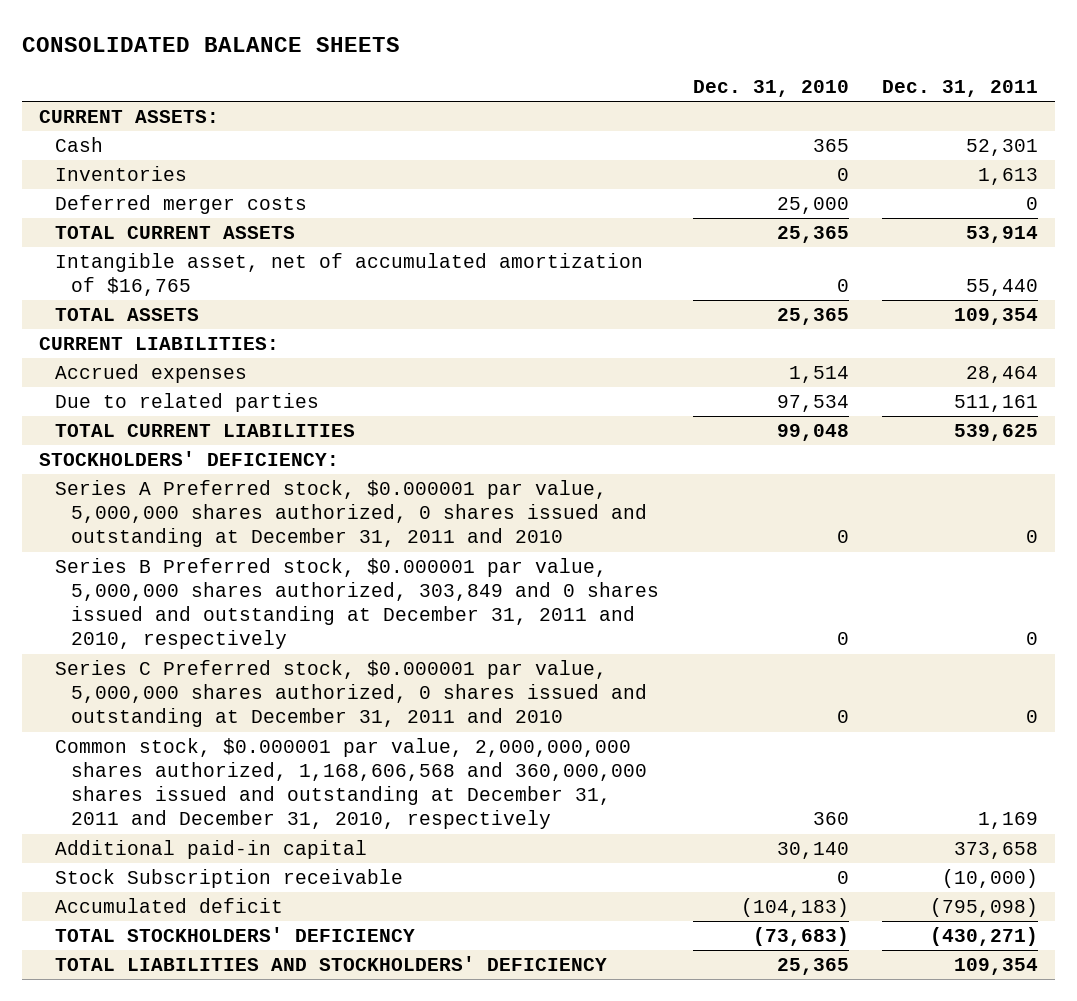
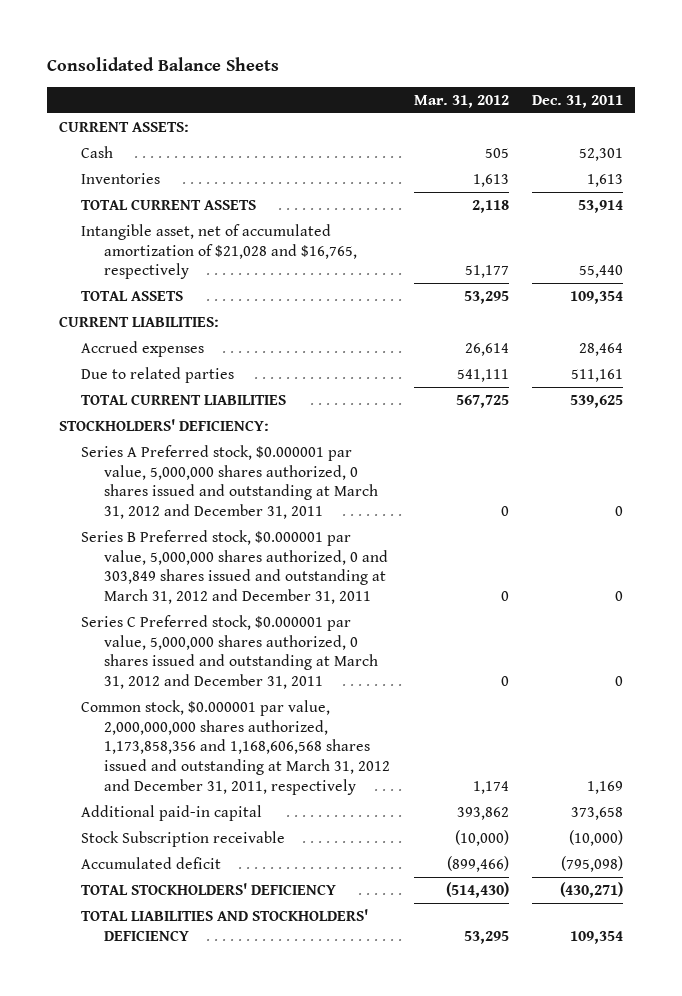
- CONSOLIDATED BALANCE SHEETS
+ Consolidated Balance Sheets
- | Dec. 31, 2010 | Dec. 31, 2011
+ | Mar. 31, 2012 | Dec. 31, 2011
- Deferred merger costs | 25,000 | 0
- Intangible asset, net of accumulated amortization of $16,765 | 0 | 55,440
+ Intangible asset, net of accumulated amortization of $21,028 and $16,765, respectively | 51,177 | 55,440
- Series A Preferred stock, $0.000001 par value, 5,000,000 shares authorized, 0 shares issued and outstanding at December 31, 2011 and 2010 | 0 | 0
- Series B Preferred stock, $0.000001 par value, 5,000,000 shares authorized, 303,849 and 0 shares issued and outstanding at December 31, 2011 and 2010, respectively | 0 | 0
- Series C Preferred stock, $0.000001 par value, 5,000,000 shares authorized, 0 shares issued and outstanding at December 31, 2011 and 2010 | 0 | 0
- Common stock, $0.000001 par value, 2,000,000,000 shares authorized, 1,168,606,568 and 360,000,000 shares issued and outstanding at December 31, 2011 and December 31, 2010, respectively | 360 | 1,169
+ Series A Preferred stock, $0.000001 par value, 5,000,000 shares authorized, 0 shares issued and outstanding at March 31, 2012 and December 31, 2011 | 0 | 0
+ Series B Preferred stock, $0.000001 par value, 5,000,000 shares authorized, 0 and 303,849 shares issued and outstanding at March 31, 2012 and December 31, 2011 | 0 | 0
+ Series C Preferred stock, $0.000001 par value, 5,000,000 shares authorized, 0 shares issued and outstanding at March 31, 2012 and December 31, 2011 | 0 | 0
+ Common stock, $0.000001 par value, 2,000,000,000 shares authorized, 1,173,858,356 and 1,168,606,568 shares issued and outstanding at March 31, 2012 and December 31, 2011, respectively | 1,174 | 1,169

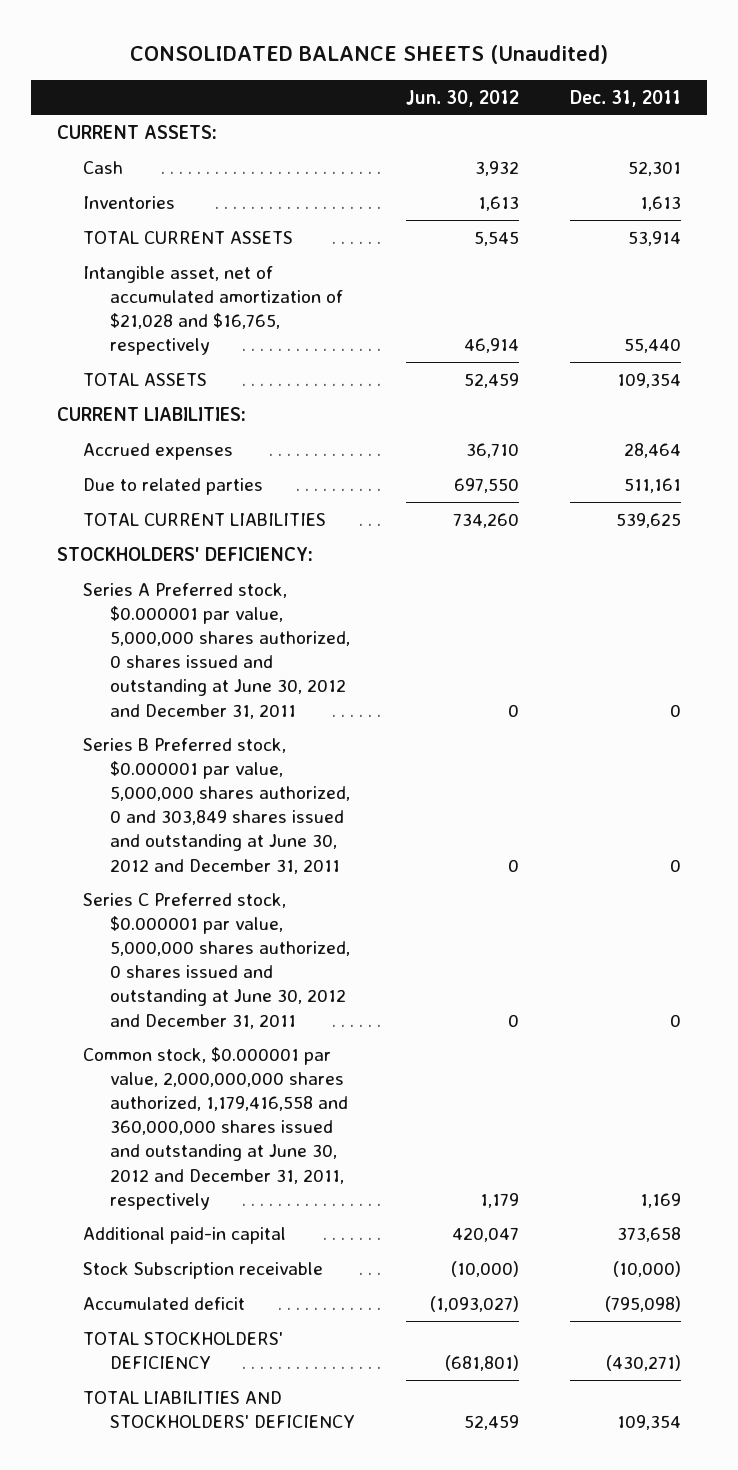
- Consolidated Balance Sheets
+ CONSOLIDATED BALANCE SHEETS (Unaudited)
- | Mar. 31, 2012 | Dec. 31, 2011
+ | Jun. 30, 2012 | Dec. 31, 2011
- Series A Preferred stock, $0.000001 par value, 5,000,000 shares authorized, 0 shares issued and outstanding at March 31, 2012 and December 31, 2011 | 0 | 0
- Series B Preferred stock, $0.000001 par value, 5,000,000 shares authorized, 0 and 303,849 shares issued and outstanding at March 31, 2012 and December 31, 2011 | 0 | 0
- Series C Preferred stock, $0.000001 par value, 5,000,000 shares authorized, 0 shares issued and outstanding at March 31, 2012 and December 31, 2011 | 0 | 0
- Common stock, $0.000001 par value, 2,000,000,000 shares authorized, 1,173,858,356 and 1,168,606,568 shares issued and outstanding at March 31, 2012 and December 31, 2011, respectively | 1,174 | 1,169
+ Series A Preferred stock, $0.000001 par value, 5,000,000 shares authorized, 0 shares issued and outstanding at June 30, 2012 and December 31, 2011 | 0 | 0
+ Series B Preferred stock, $0.000001 par value, 5,000,000 shares authorized, 0 and 303,849 shares issued and outstanding at June 30, 2012 and December 31, 2011 | 0 | 0
+ Series C Preferred stock, $0.000001 par value, 5,000,000 shares authorized, 0 shares issued and outstanding at June 30, 2012 and December 31, 2011 | 0 | 0
+ Common stock, $0.000001 par value, 2,000,000,000 shares authorized, 1,179,416,558 and 360,000,000 shares issued and outstanding at June 30, 2012 and December 31, 2011, respectively | 1,179 | 1,169

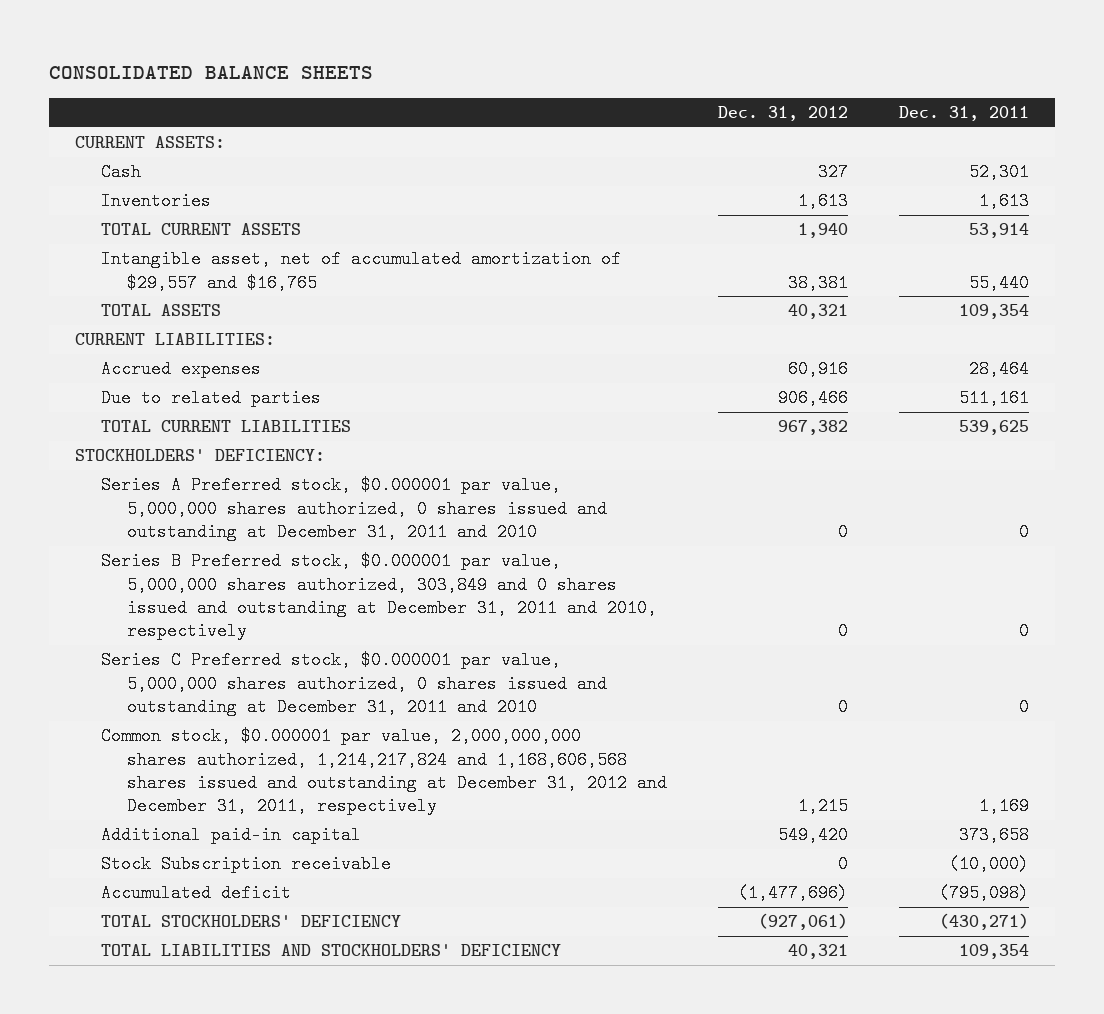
- CONSOLIDATED BALANCE SHEETS (Unaudited)
+ CONSOLIDATED BALANCE SHEETS
- | Jun. 30, 2012 | Dec. 31, 2011
+ | Dec. 31, 2012 | Dec. 31, 2011
- Intangible asset, net of accumulated amortization of $21,028 and $16,765, respectively | 46,914 | 55,440
+ Intangible asset, net of accumulated amortization of $29,557 and $16,765 | 38,381 | 55,440
- Series A Preferred stock, $0.000001 par value, 5,000,000 shares authorized, 0 shares issued and outstanding at June 30, 2012 and December 31, 2011 | 0 | 0
- Series B Preferred stock, $0.000001 par value, 5,000,000 shares authorized, 0 and 303,849 shares issued and outstanding at June 30, 2012 and December 31, 2011 | 0 | 0
- Series C Preferred stock, $0.000001 par value, 5,000,000 shares authorized, 0 shares issued and outstanding at June 30, 2012 and December 31, 2011 | 0 | 0
- Common stock, $0.000001 par value, 2,000,000,000 shares authorized, 1,179,416,558 and 360,000,000 shares issued and outstanding at June 30, 2012 and December 31, 2011, respectively | 1,179 | 1,169
+ Series A Preferred stock, $0.000001 par value, 5,000,000 shares authorized, 0 shares issued and outstanding at December 31, 2011 and 2010 | 0 | 0
+ Series B Preferred stock, $0.000001 par value, 5,000,000 shares authorized, 303,849 and 0 shares issued and outstanding at December 31, 2011 and 2010, respectively | 0 | 0
+ Series C Preferred stock, $0.000001 par value, 5,000,000 shares authorized, 0 shares issued and outstanding at December 31, 2011 and 2010 | 0 | 0
+ Common stock, $0.000001 par value, 2,000,000,000 shares authorized, 1,214,217,824 and 1,168,606,568 shares issued and outstanding at December 31, 2012 and December 31, 2011, respectively | 1,215 | 1,169

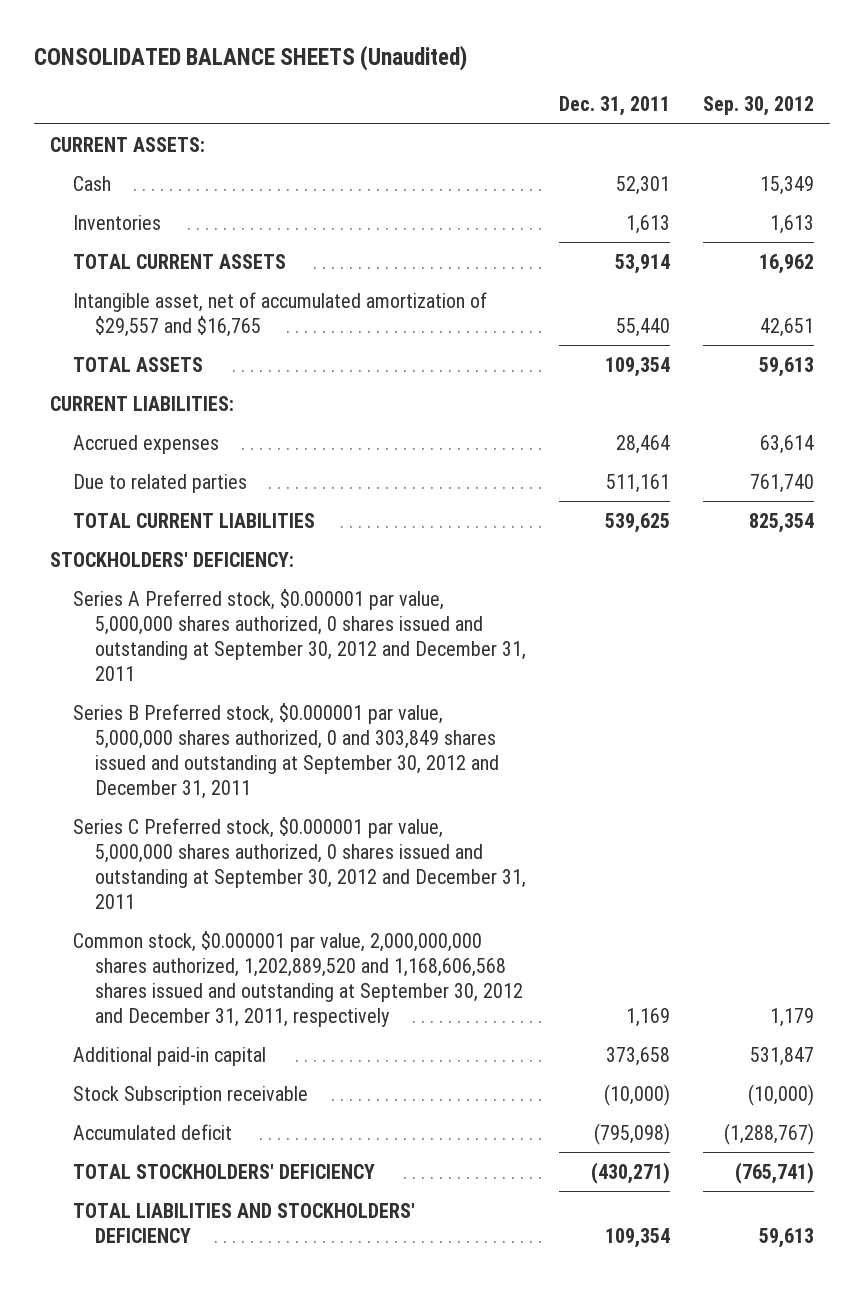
- CONSOLIDATED BALANCE SHEETS
+ CONSOLIDATED BALANCE SHEETS (Unaudited)
- | Dec. 31, 2012 | Dec. 31, 2011
+ | Dec. 31, 2011 | Sep. 30, 2012
- Series A Preferred stock, $0.000001 par value, 5,000,000 shares authorized, 0 shares issued and outstanding at December 31, 2011 and 2010 | 0 | 0
- Series B Preferred stock, $0.000001 par value, 5,000,000 shares authorized, 303,849 and 0 shares issued and outstanding at December 31, 2011 and 2010, respectively | 0 | 0
- Series C Preferred stock, $0.000001 par value, 5,000,000 shares authorized, 0 shares issued and outstanding at December 31, 2011 and 2010 | 0 | 0
- Common stock, $0.000001 par value, 2,000,000,000 shares authorized, 1,214,217,824 and 1,168,606,568 shares issued and outstanding at December 31, 2012 and December 31, 2011, respectively | 1,215 | 1,169
+ Series A Preferred stock, $0.000001 par value, 5,000,000 shares authorized, 0 shares issued and outstanding at September 30, 2012 and December 31, 2011
+ Series B Preferred stock, $0.000001 par value, 5,000,000 shares authorized, 0 and 303,849 shares issued and outstanding at September 30, 2012 and December 31, 2011
+ Series C Preferred stock, $0.000001 par value, 5,000,000 shares authorized, 0 shares issued and outstanding at September 30, 2012 and December 31, 2011
+ Common stock, $0.000001 par value, 2,000,000,000 shares authorized, 1,202,889,520 and 1,168,606,568 shares issued and outstanding at September 30, 2012 and December 31, 2011, respectively | 1,169 | 1,179

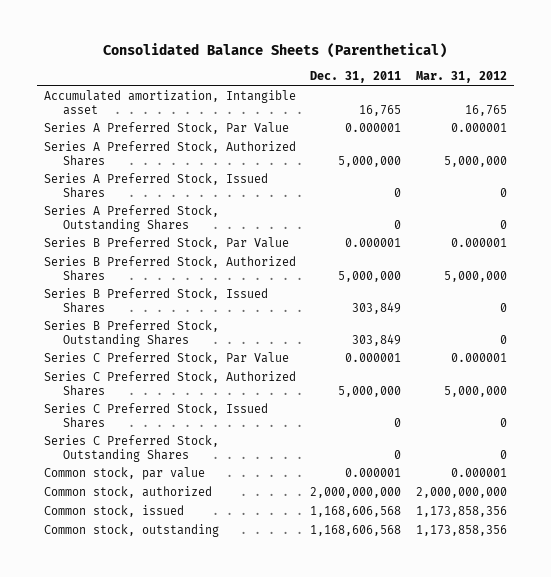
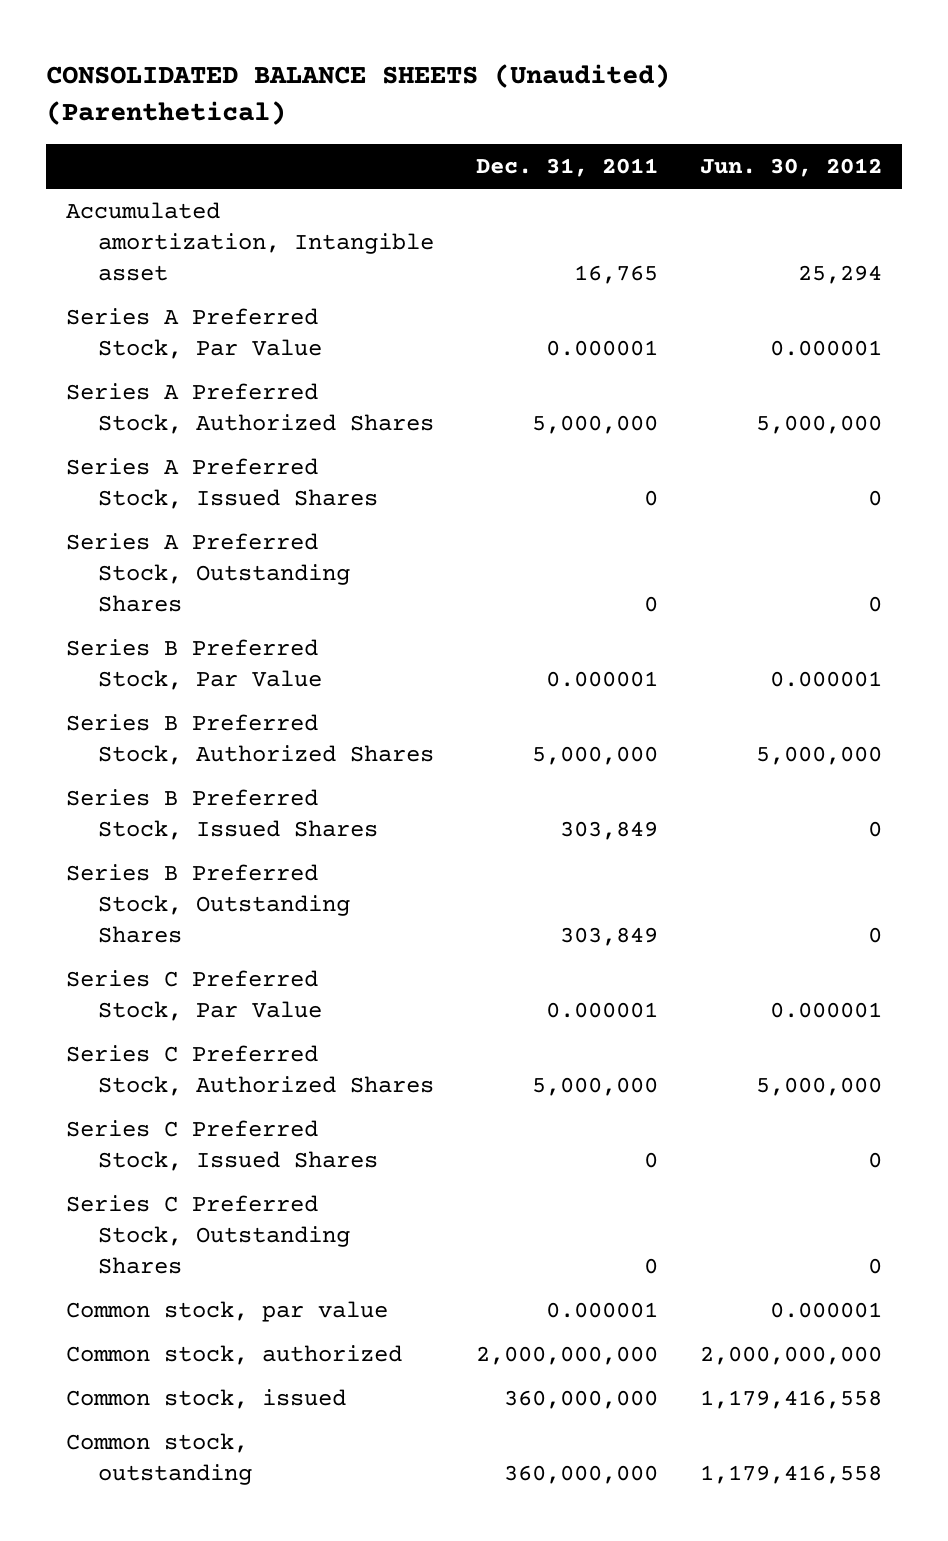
- Consolidated Balance Sheets (Parenthetical)
+ CONSOLIDATED BALANCE SHEETS (Unaudited) (Parenthetical)
- | Dec. 31, 2011 | Mar. 31, 2012
+ | Dec. 31, 2011 | Jun. 30, 2012
- Common stock, issued | 1,168,606,568 | 1,173,858,356
- Common stock, outstanding | 1,168,606,568 | 1,173,858,356
+ Common stock, issued | 360,000,000 | 1,179,416,558
+ Common stock, outstanding | 360,000,000 | 1,179,416,558

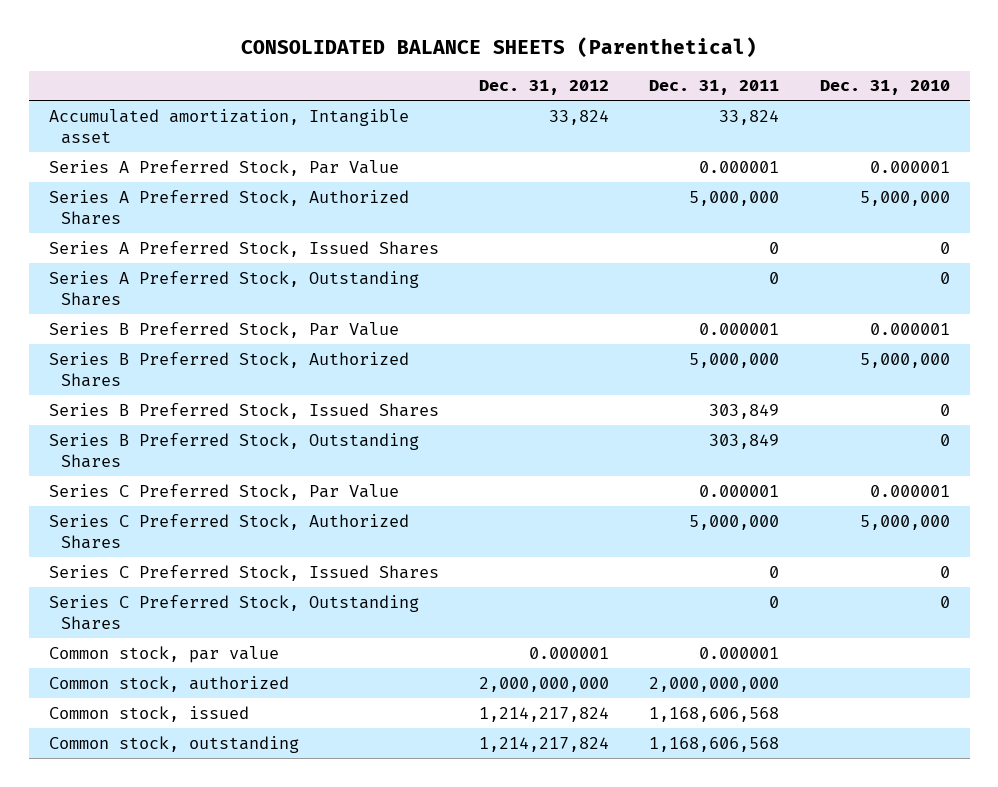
- CONSOLIDATED BALANCE SHEETS (Unaudited) (Parenthetical)
+ CONSOLIDATED BALANCE SHEETS (Parenthetical)
- | Dec. 31, 2011 | Jun. 30, 2012
+ | Dec. 31, 2012 | Dec. 31, 2011 | Dec. 31, 2010
- Accumulated amortization, Intangible asset | 16,765 | 25,294
+ Accumulated amortization, Intangible asset | 33,824 | 33,824 |
- Common stock, issued | 360,000,000 | 1,179,416,558
- Common stock, outstanding | 360,000,000 | 1,179,416,558
+ Common stock, issued | 1,214,217,824 | 1,168,606,568 |
+ Common stock, outstanding | 1,214,217,824 | 1,168,606,568 |

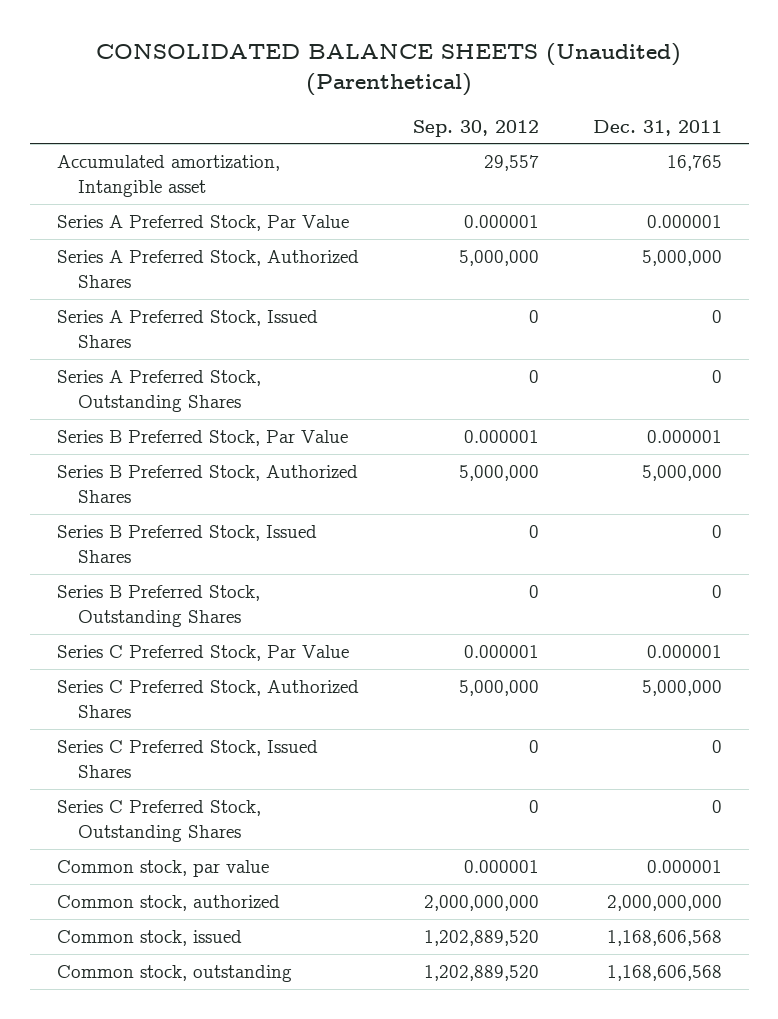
- CONSOLIDATED BALANCE SHEETS (Parenthetical)
+ CONSOLIDATED BALANCE SHEETS (Unaudited) (Parenthetical)
- | Dec. 31, 2012 | Dec. 31, 2011 | Dec. 31, 2010
+ | Sep. 30, 2012 | Dec. 31, 2011
- Accumulated amortization, Intangible asset | 33,824 | 33,824 |
+ Accumulated amortization, Intangible asset | 29,557 | 16,765
- Series B Preferred Stock, Issued Shares | | 303,849 | 0
- Series B Preferred Stock, Outstanding Shares | | 303,849 | 0
+ Series B Preferred Stock, Issued Shares | 0 | 0
+ Series B Preferred Stock, Outstanding Shares | 0 | 0

